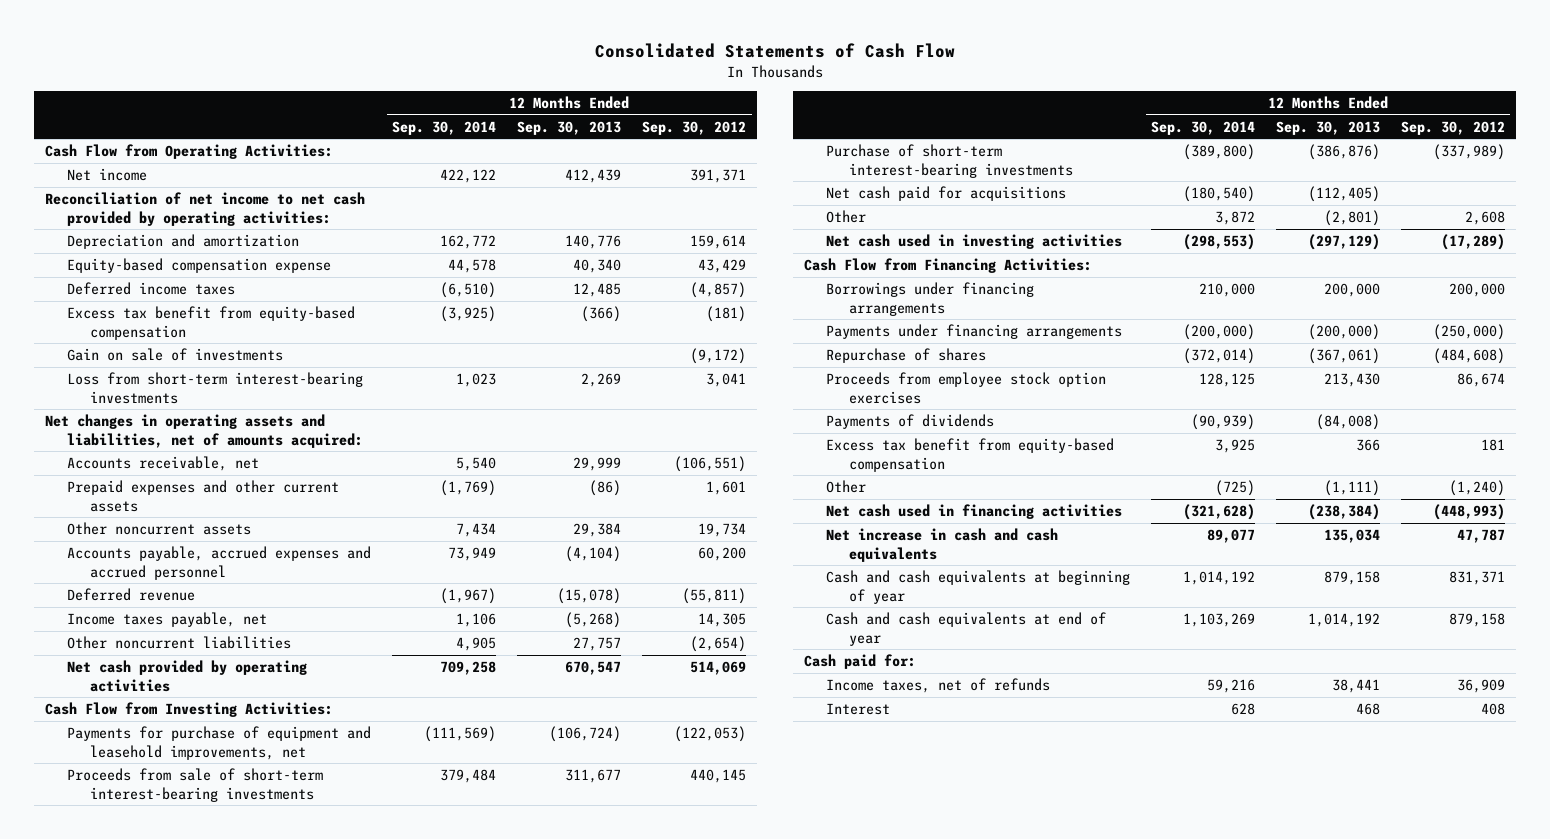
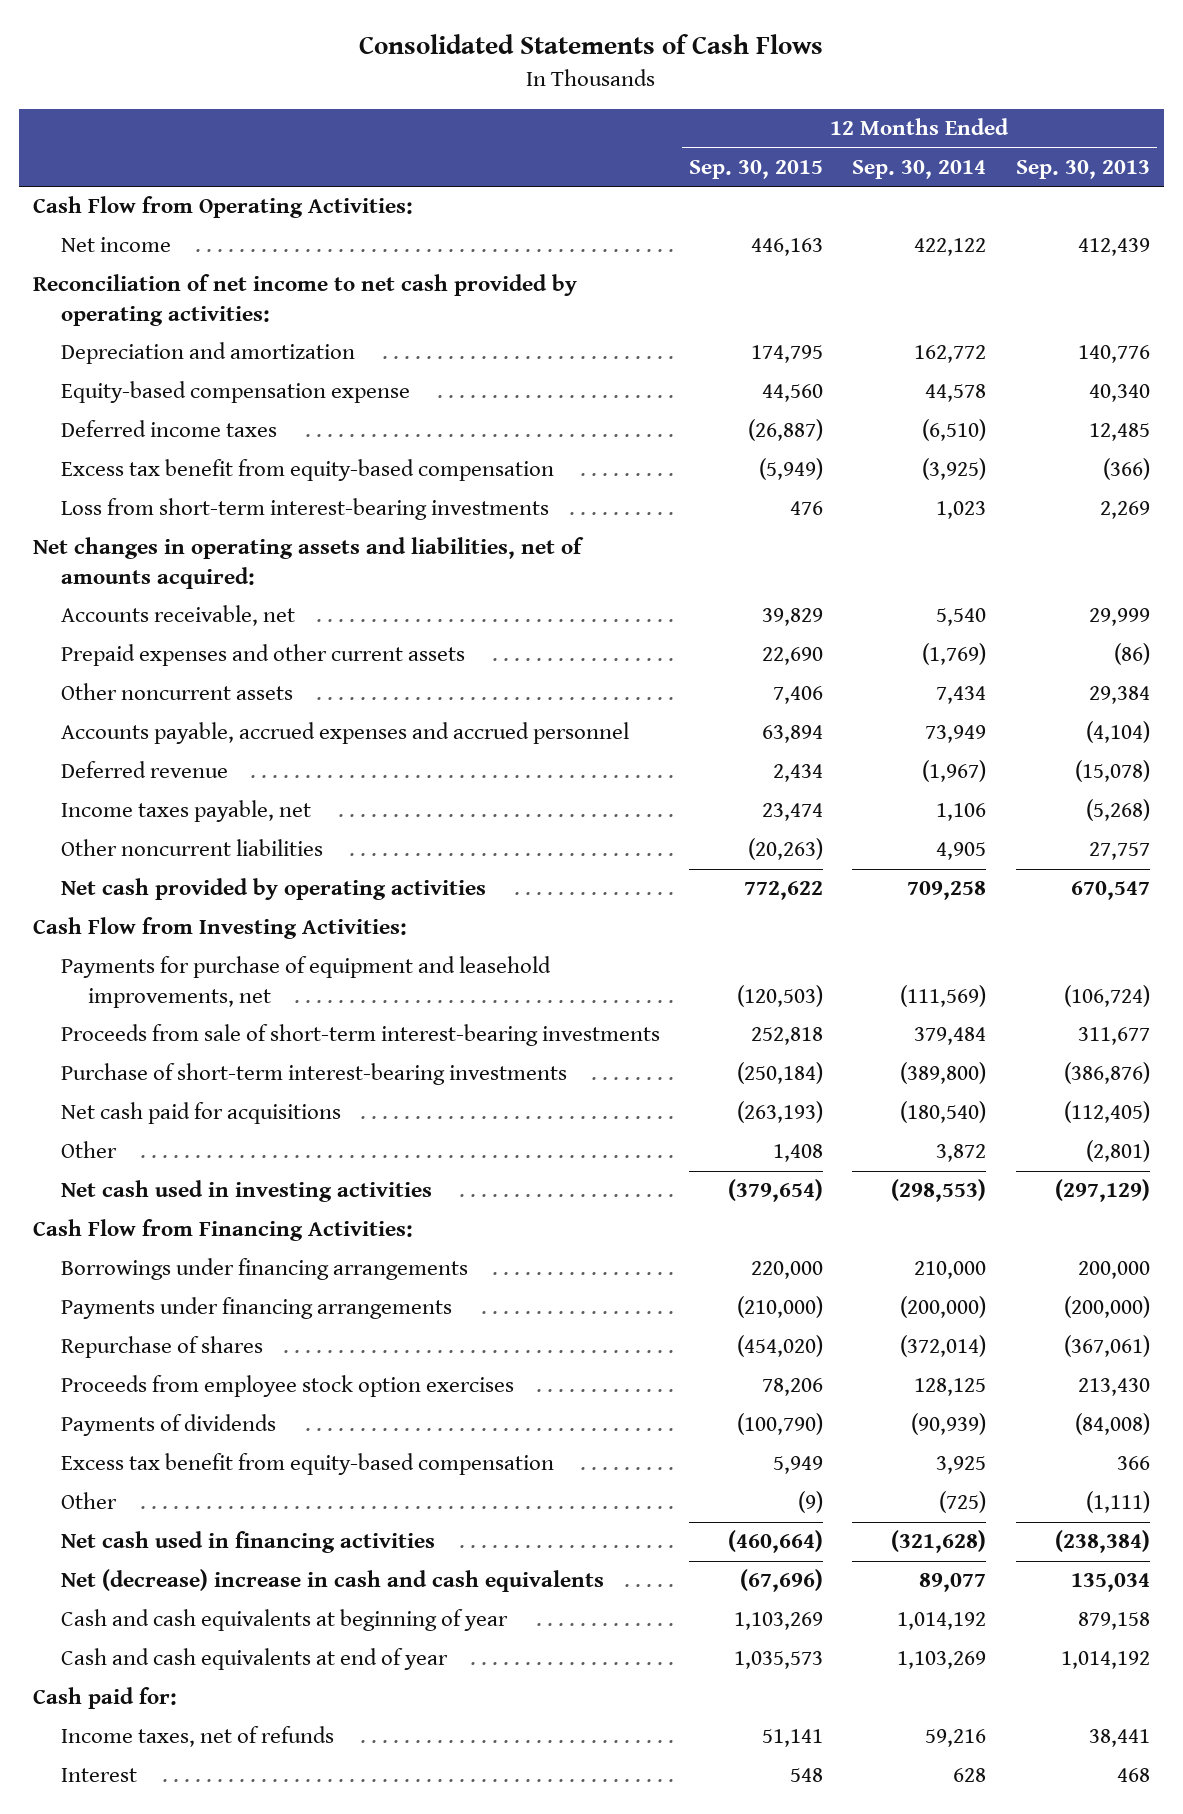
- Consolidated Statements of Cash Flow
+ Consolidated Statements of Cash Flows
- | 12 Months Ended Sep. 30, 2014 | 12 Months Ended Sep. 30, 2013 | 12 Months Ended Sep. 30, 2012
+ | 12 Months Ended Sep. 30, 2015 | 12 Months Ended Sep. 30, 2014 | 12 Months Ended Sep. 30, 2013
- Gain on sale of investments | | | (9,172)
- Net increase in cash and cash equivalents | 89,077 | 135,034 | 47,787
+ Net (decrease) increase in cash and cash equivalents | (67,696) | 89,077 | 135,034

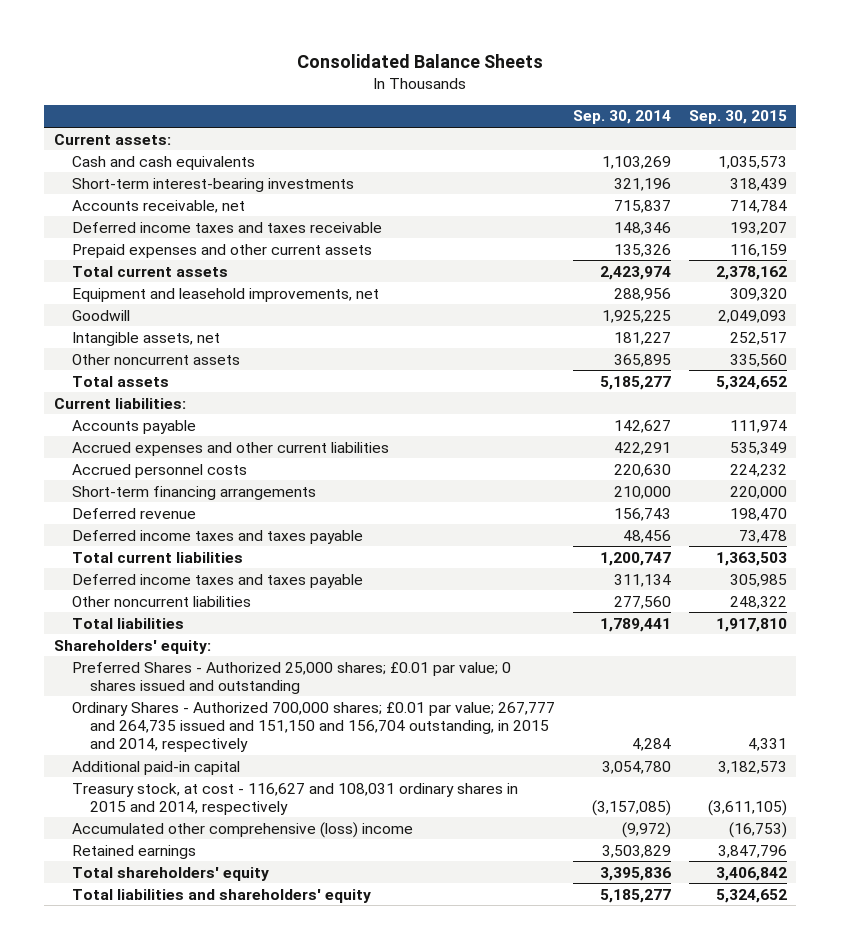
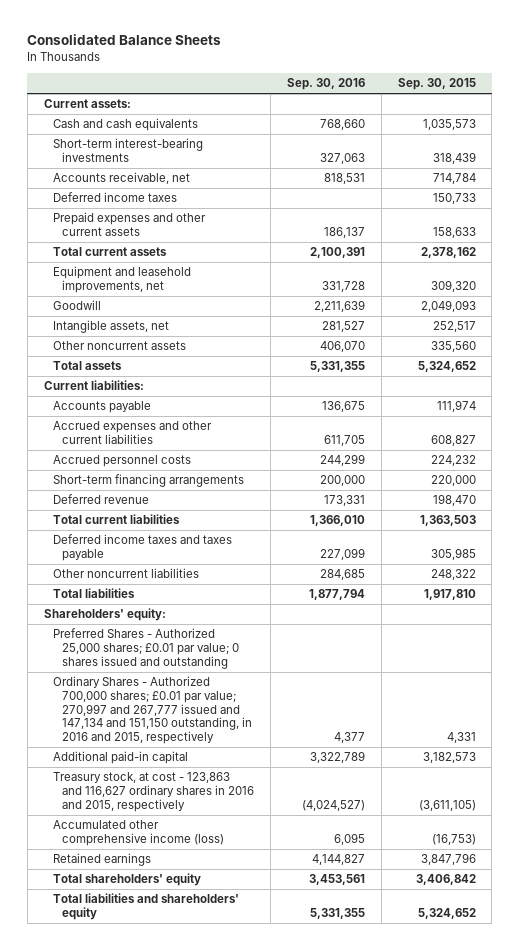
- | Sep. 30, 2014 | Sep. 30, 2015
+ | Sep. 30, 2016 | Sep. 30, 2015
- Deferred income taxes and taxes receivable | 148,346 | 193,207
- Prepaid expenses and other current assets | 135,326 | 116,159
+ Deferred income taxes | | 150,733
+ Prepaid expenses and other current assets | 186,137 | 158,633
- Accrued expenses and other current liabilities | 422,291 | 535,349
+ Accrued expenses and other current liabilities | 611,705 | 608,827
- Deferred income taxes and taxes payable | 48,456 | 73,478
- Ordinary Shares - Authorized 700,000 shares; £0.01 par value; 267,777 and 264,735 issued and 151,150 and 156,704 outstanding, in 2015 and 2014, respectively | 4,284 | 4,331
+ Ordinary Shares - Authorized 700,000 shares; £0.01 par value; 270,997 and 267,777 issued and 147,134 and 151,150 outstanding, in 2016 and 2015, respectively | 4,377 | 4,331
- Treasury stock, at cost - 116,627 and 108,031 ordinary shares in 2015 and 2014, respectively | (3,157,085) | (3,611,105)
- Accumulated other comprehensive (loss) income | (9,972) | (16,753)
+ Treasury stock, at cost - 123,863 and 116,627 ordinary shares in 2016 and 2015, respectively | (4,024,527) | (3,611,105)
+ Accumulated other comprehensive income (loss) | 6,095 | (16,753)

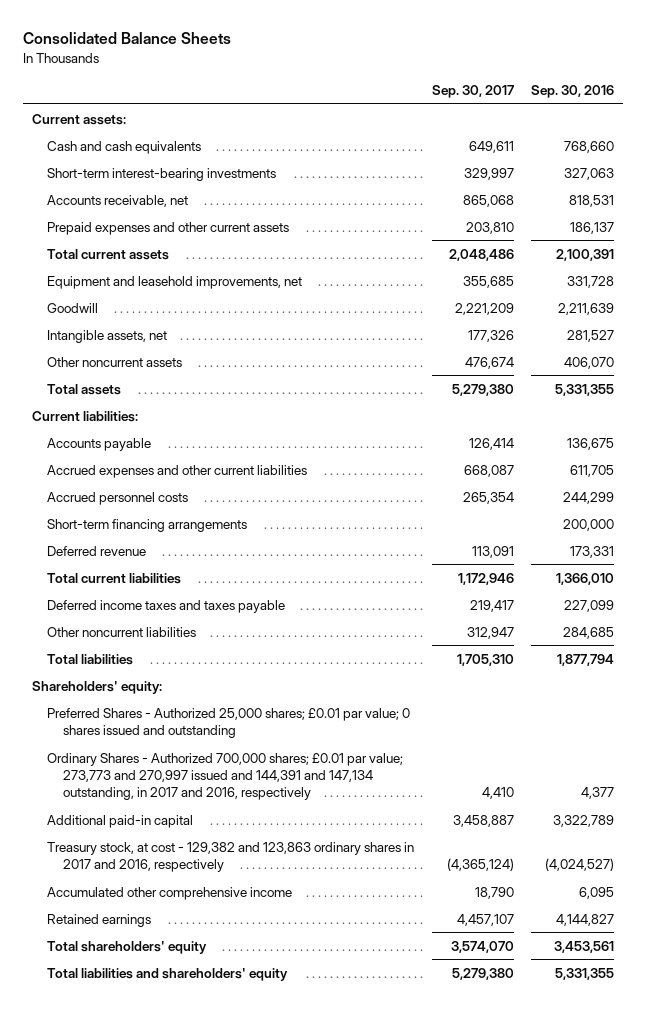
- | Sep. 30, 2016 | Sep. 30, 2015
+ | Sep. 30, 2017 | Sep. 30, 2016
- Deferred income taxes | | 150,733
- Ordinary Shares - Authorized 700,000 shares; £0.01 par value; 270,997 and 267,777 issued and 147,134 and 151,150 outstanding, in 2016 and 2015, respectively | 4,377 | 4,331
+ Ordinary Shares - Authorized 700,000 shares; £0.01 par value; 273,773 and 270,997 issued and 144,391 and 147,134 outstanding, in 2017 and 2016, respectively | 4,410 | 4,377
- Treasury stock, at cost - 123,863 and 116,627 ordinary shares in 2016 and 2015, respectively | (4,024,527) | (3,611,105)
- Accumulated other comprehensive income (loss) | 6,095 | (16,753)
+ Treasury stock, at cost - 129,382 and 123,863 ordinary shares in 2017 and 2016, respectively | (4,365,124) | (4,024,527)
+ Accumulated other comprehensive income | 18,790 | 6,095

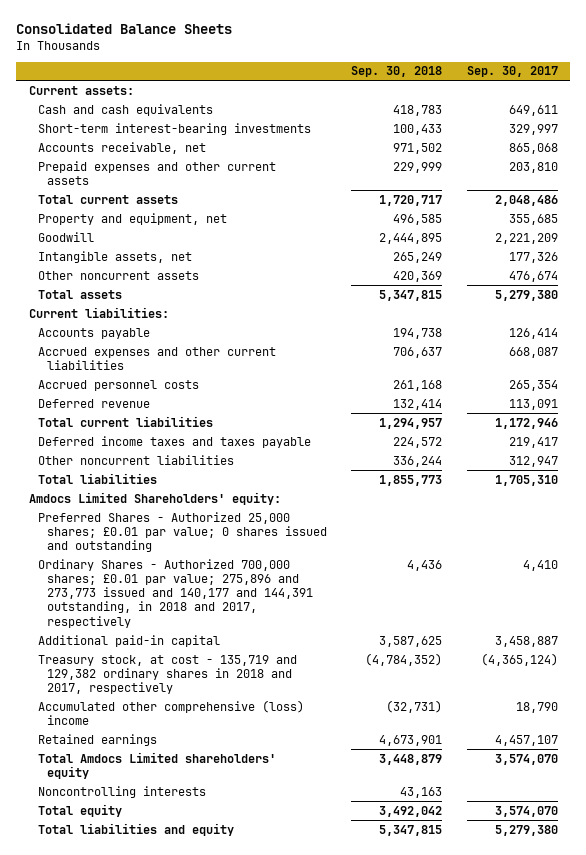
- | Sep. 30, 2017 | Sep. 30, 2016
+ | Sep. 30, 2018 | Sep. 30, 2017
- Equipment and leasehold improvements, net | 355,685 | 331,728
+ Property and equipment, net | 496,585 | 355,685
- Short-term financing arrangements | | 200,000
- Shareholders' equity:
+ Amdocs Limited Shareholders' equity:
- Ordinary Shares - Authorized 700,000 shares; £0.01 par value; 273,773 and 270,997 issued and 144,391 and 147,134 outstanding, in 2017 and 2016, respectively | 4,410 | 4,377
+ Ordinary Shares - Authorized 700,000 shares; £0.01 par value; 275,896 and 273,773 issued and 140,177 and 144,391 outstanding, in 2018 and 2017, respectively | 4,436 | 4,410
- Treasury stock, at cost - 129,382 and 123,863 ordinary shares in 2017 and 2016, respectively | (4,365,124) | (4,024,527)
- Accumulated other comprehensive income | 18,790 | 6,095
+ Treasury stock, at cost - 135,719 and 129,382 ordinary shares in 2018 and 2017, respectively | (4,784,352) | (4,365,124)
+ Accumulated other comprehensive (loss) income | (32,731) | 18,790
- Total shareholders' equity | 3,574,070 | 3,453,561
- Total liabilities and shareholders' equity | 5,279,380 | 5,331,355
+ Total Amdocs Limited shareholders' equity | 3,448,879 | 3,574,070
+ Noncontrolling interests | 43,163 |
+ Total equity | 3,492,042 | 3,574,070
+ Total liabilities and equity | 5,347,815 | 5,279,380

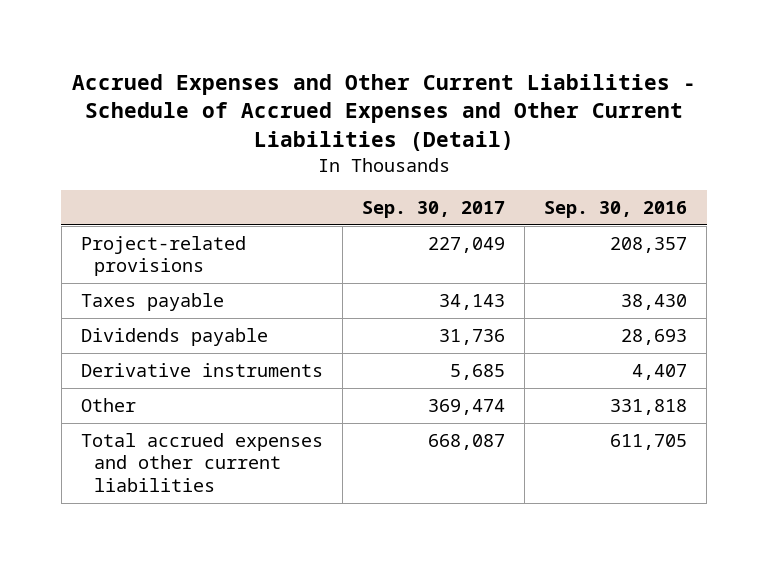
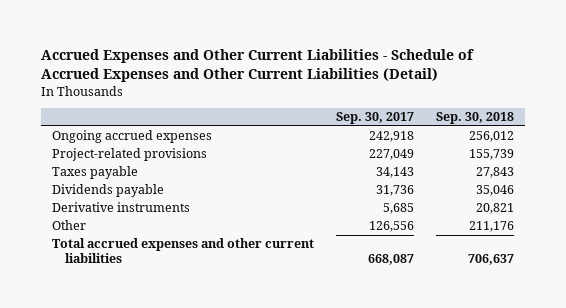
- | Sep. 30, 2017 | Sep. 30, 2016
+ | Sep. 30, 2017 | Sep. 30, 2018
+ Ongoing accrued expenses | 242,918 | 256,012
- Other | 369,474 | 331,818
+ Other | 126,556 | 211,176

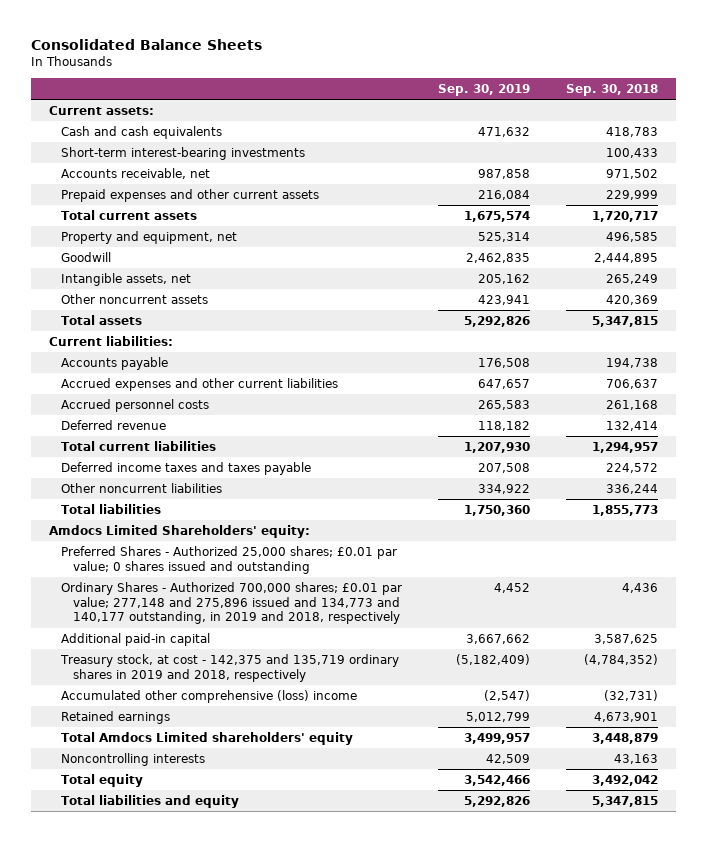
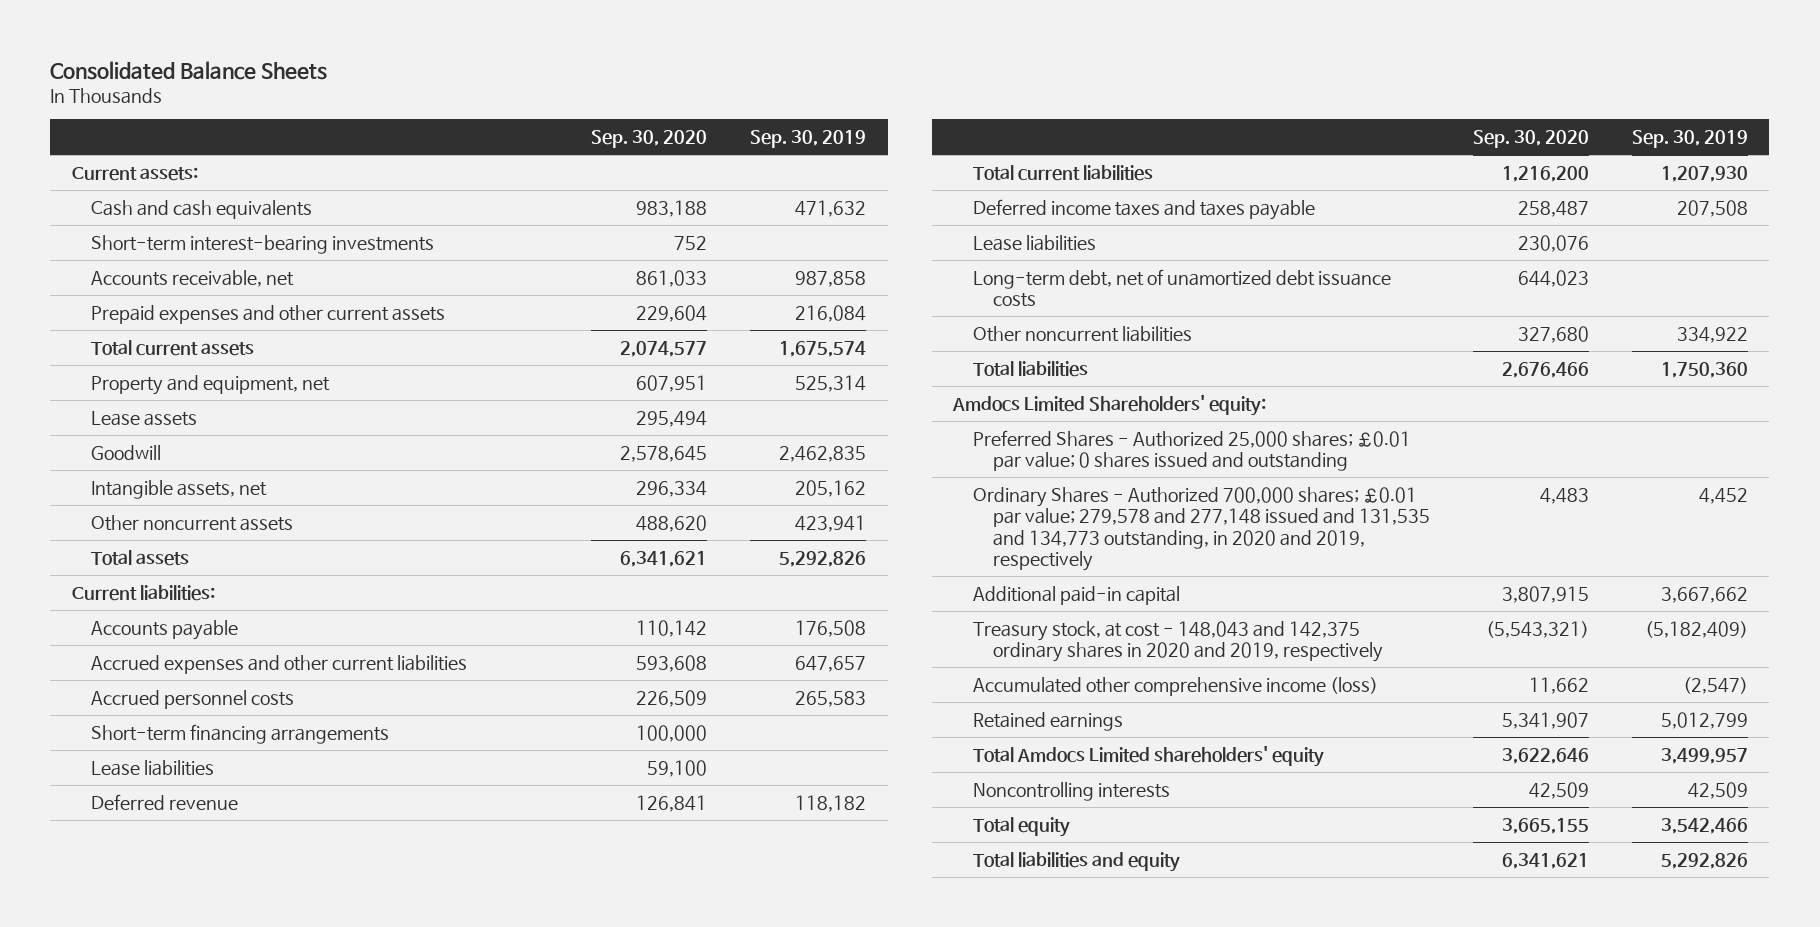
- | Sep. 30, 2019 | Sep. 30, 2018
+ | Sep. 30, 2020 | Sep. 30, 2019
+ Lease assets | 295,494 |
+ Short-term financing arrangements | 100,000 |
+ Lease liabilities | 59,100 |
+ Lease liabilities | 230,076 |
+ Long-term debt, net of unamortized debt issuance costs | 644,023 |
- Ordinary Shares - Authorized 700,000 shares; £0.01 par value; 277,148 and 275,896 issued and 134,773 and 140,177 outstanding, in 2019 and 2018, respectively | 4,452 | 4,436
+ Ordinary Shares - Authorized 700,000 shares; £0.01 par value; 279,578 and 277,148 issued and 131,535 and 134,773 outstanding, in 2020 and 2019, respectively | 4,483 | 4,452
- Treasury stock, at cost - 142,375 and 135,719 ordinary shares in 2019 and 2018, respectively | (5,182,409) | (4,784,352)
- Accumulated other comprehensive (loss) income | (2,547) | (32,731)
+ Treasury stock, at cost - 148,043 and 142,375 ordinary shares in 2020 and 2019, respectively | (5,543,321) | (5,182,409)
+ Accumulated other comprehensive income (loss) | 11,662 | (2,547)

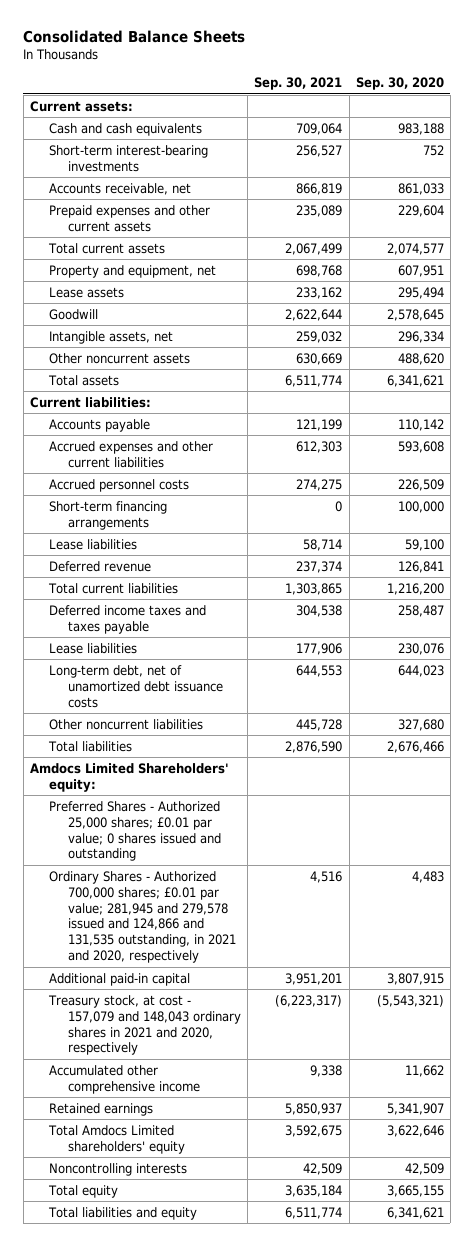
- | Sep. 30, 2020 | Sep. 30, 2019
+ | Sep. 30, 2021 | Sep. 30, 2020
- Ordinary Shares - Authorized 700,000 shares; £0.01 par value; 279,578 and 277,148 issued and 131,535 and 134,773 outstanding, in 2020 and 2019, respectively | 4,483 | 4,452
+ Ordinary Shares - Authorized 700,000 shares; £0.01 par value; 281,945 and 279,578 issued and 124,866 and 131,535 outstanding, in 2021 and 2020, respectively | 4,516 | 4,483
- Treasury stock, at cost - 148,043 and 142,375 ordinary shares in 2020 and 2019, respectively | (5,543,321) | (5,182,409)
- Accumulated other comprehensive income (loss) | 11,662 | (2,547)
+ Treasury stock, at cost - 157,079 and 148,043 ordinary shares in 2021 and 2020, respectively | (6,223,317) | (5,543,321)
+ Accumulated other comprehensive income | 9,338 | 11,662

